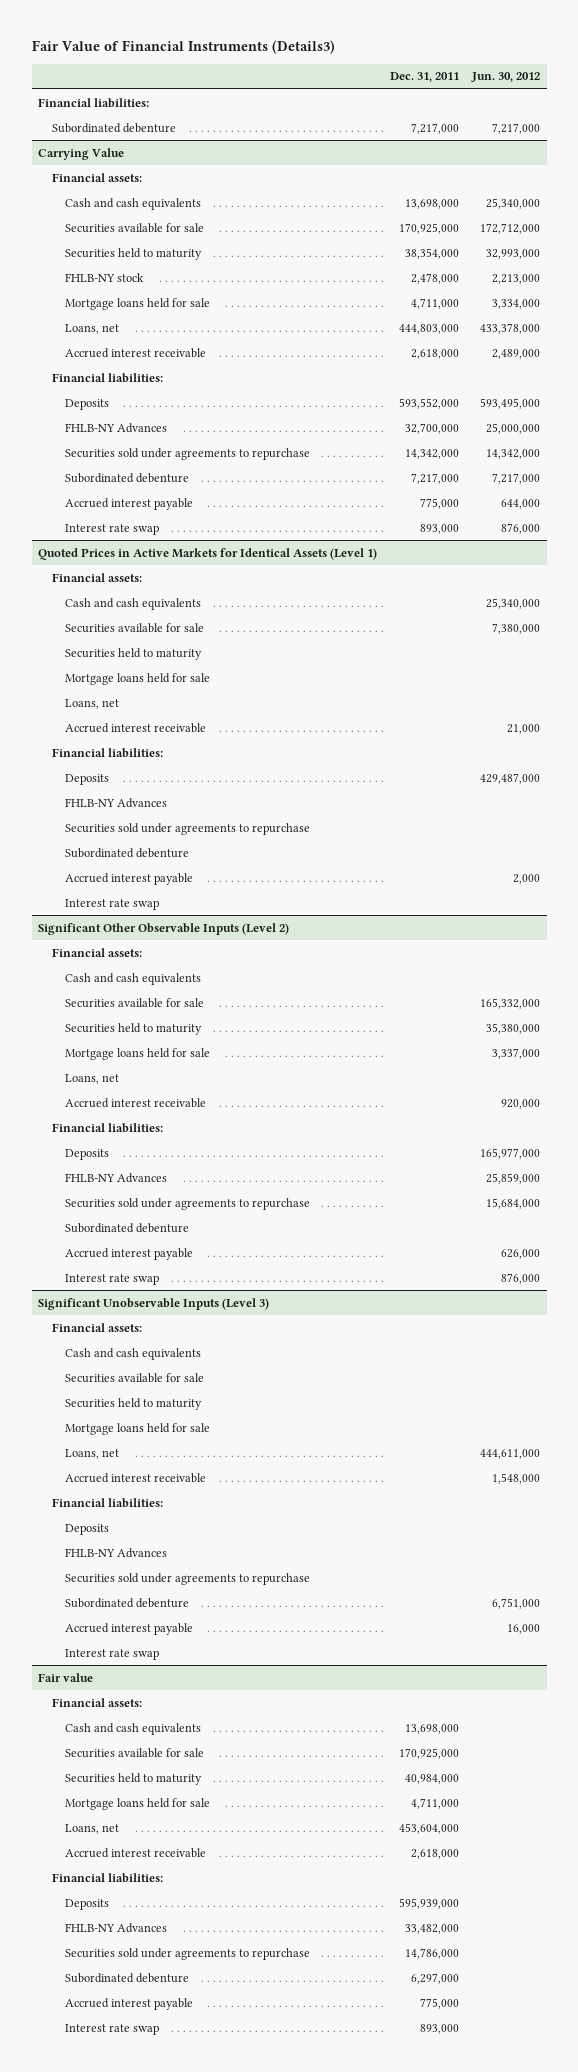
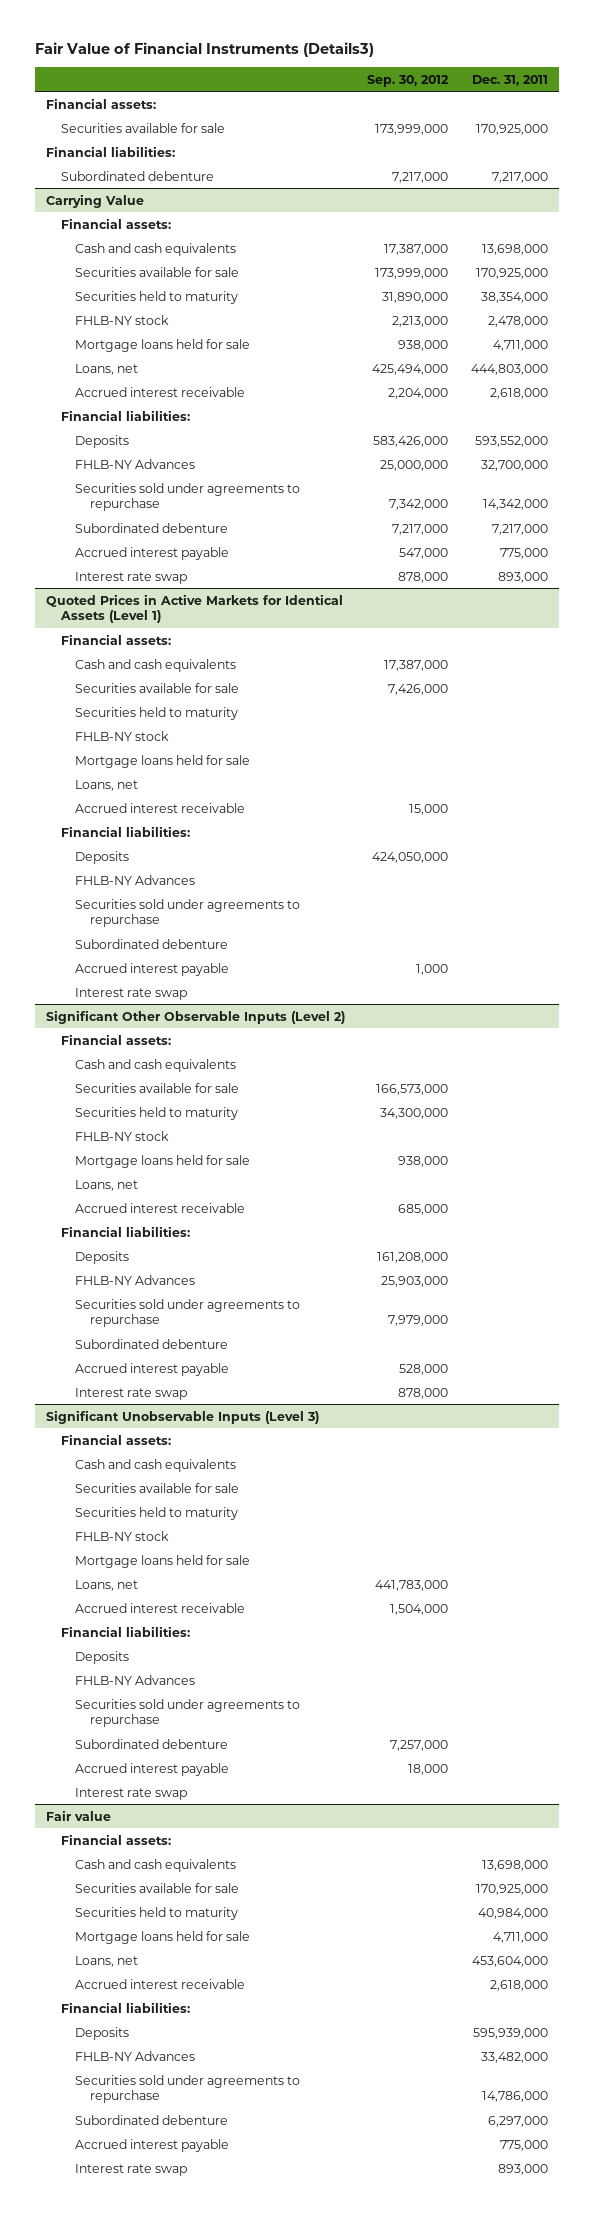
- | Dec. 31, 2011 | Jun. 30, 2012
+ | Sep. 30, 2012 | Dec. 31, 2011
+ Financial assets:
+ Securities available for sale | 173,999,000 | 170,925,000
@ Quoted Prices in Active Markets for Identical Assets (Level 1)
+ FHLB-NY stock
@ Significant Other Observable Inputs (Level 2)
+ FHLB-NY stock
@ Significant Unobservable Inputs (Level 3)
+ FHLB-NY stock

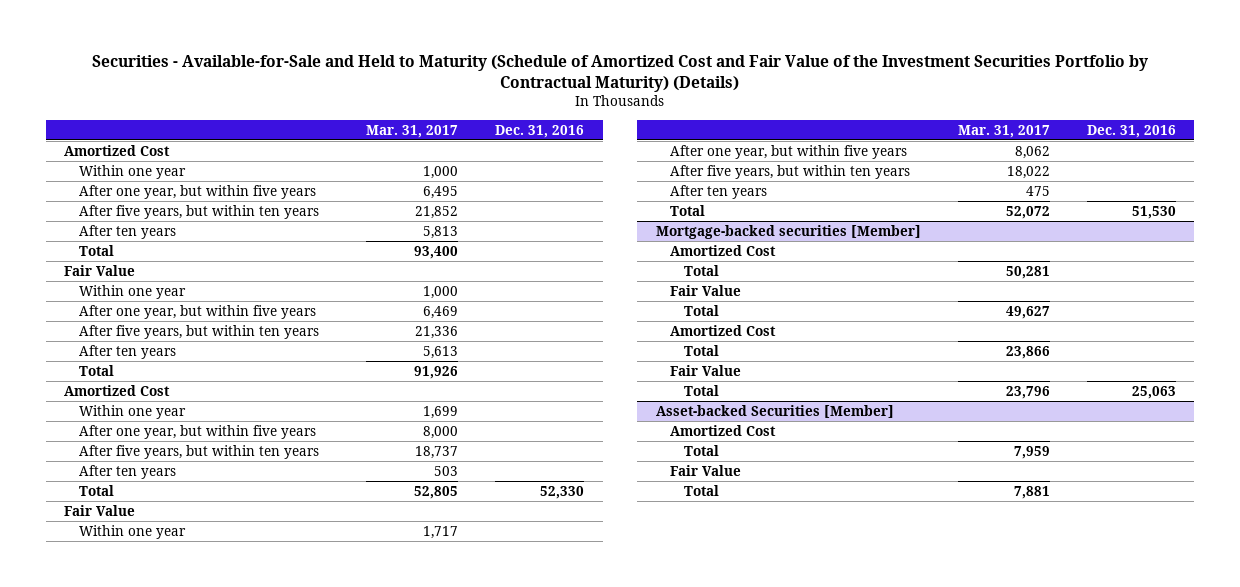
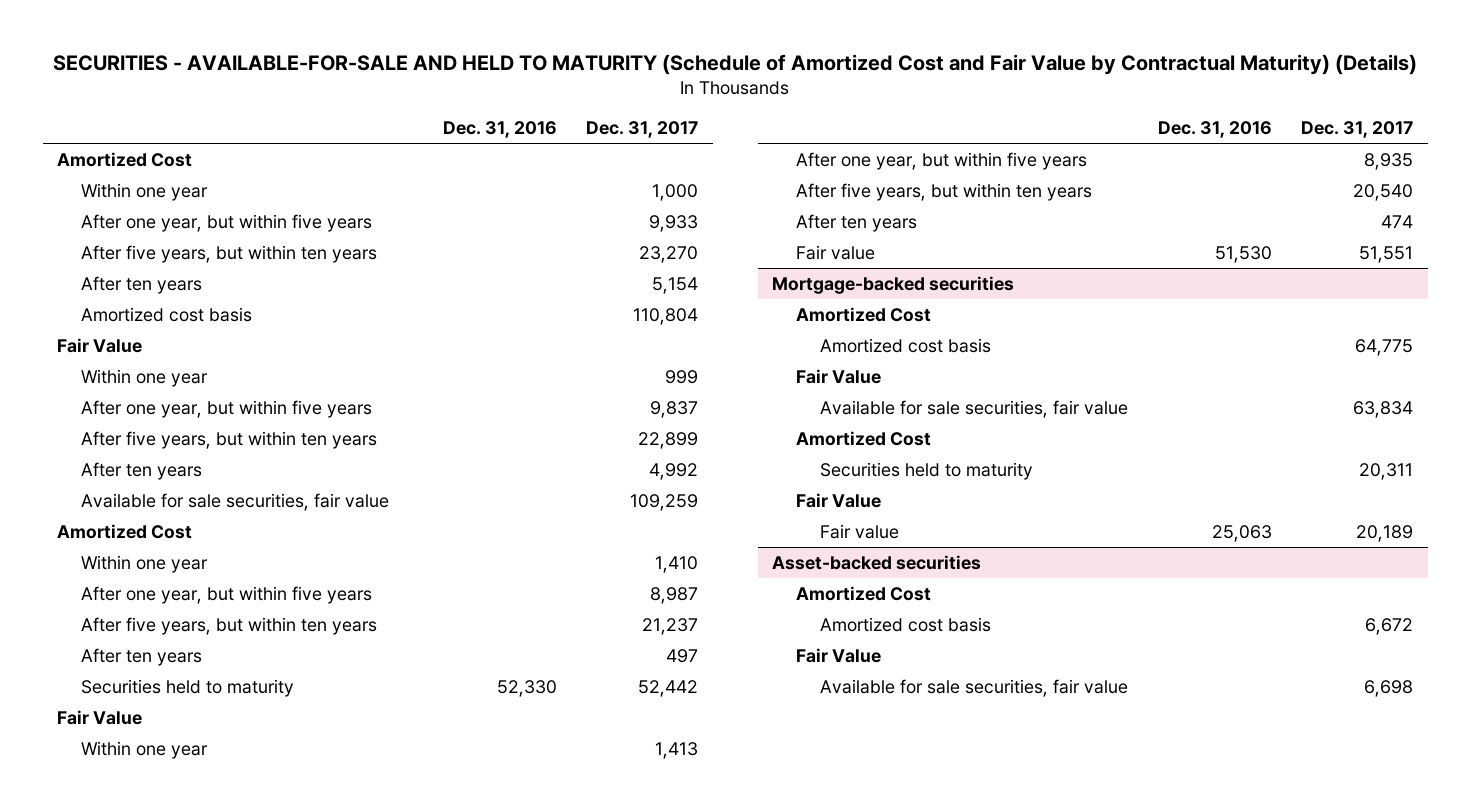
- Securities - Available-for-Sale and Held to Maturity (Schedule of Amortized Cost and Fair Value of the Investment Securities Portfolio by Contractual Maturity) (Details)
+ SECURITIES - AVAILABLE-FOR-SALE AND HELD TO MATURITY (Schedule of Amortized Cost and Fair Value by Contractual Maturity) (Details)
- | Mar. 31, 2017 | Dec. 31, 2016
+ | Dec. 31, 2016 | Dec. 31, 2017
- Total | 93,400 |
+ Amortized cost basis | | 110,804
- Total | 91,926 |
+ Available for sale securities, fair value | | 109,259
- Total | 52,805 | 52,330
+ Securities held to maturity | 52,330 | 52,442
- Total | 52,072 | 51,530
- Mortgage-backed securities [Member]
+ Fair value | 51,530 | 51,551
+ Mortgage-backed securities
- Total | 50,281 |
+ Amortized cost basis | | 64,775
- Total | 49,627 |
+ Available for sale securities, fair value | | 63,834
- Total | 23,866 |
+ Securities held to maturity | | 20,311
- Total | 23,796 | 25,063
- Asset-backed Securities [Member]
+ Fair value | 25,063 | 20,189
+ Asset-backed securities
- Total | 7,959 |
+ Amortized cost basis | | 6,672
- Total | 7,881 |
+ Available for sale securities, fair value | | 6,698

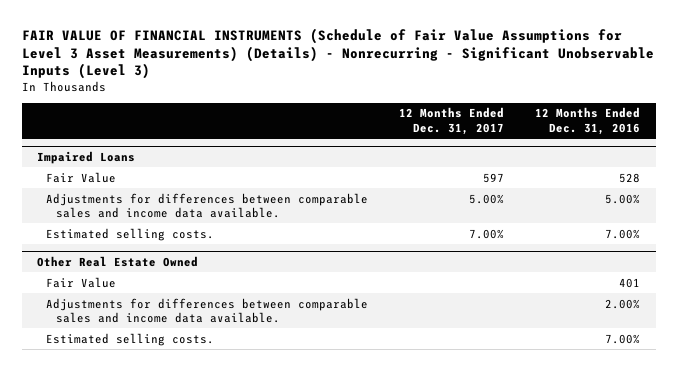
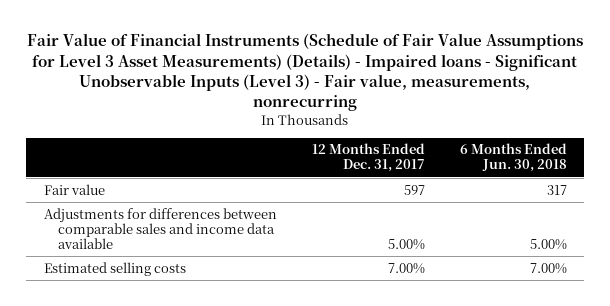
- FAIR VALUE OF FINANCIAL INSTRUMENTS (Schedule of Fair Value Assumptions for Level 3 Asset Measurements) (Details) - Nonrecurring - Significant Unobservable Inputs (Level 3)
+ Fair Value of Financial Instruments (Schedule of Fair Value Assumptions for Level 3 Asset Measurements) (Details) - Impaired loans - Significant Unobservable Inputs (Level 3) - Fair value, measurements, nonrecurring
- | 12 Months Ended Dec. 31, 2017 | 12 Months Ended Dec. 31, 2016
+ | 12 Months Ended Dec. 31, 2017 | 6 Months Ended Jun. 30, 2018
- Impaired Loans
- Fair Value | 597 | 528
- Adjustments for differences between comparable sales and income data available. | 5.00% | 5.00%
- Estimated selling costs. | 7.00% | 7.00%
- Other Real Estate Owned
- Fair Value | | 401
- Adjustments for differences between comparable sales and income data available. | | 2.00%
- Estimated selling costs. | | 7.00%
+ Fair value | 597 | 317
+ Adjustments for differences between comparable sales and income data available | 5.00% | 5.00%
+ Estimated selling costs | 7.00% | 7.00%

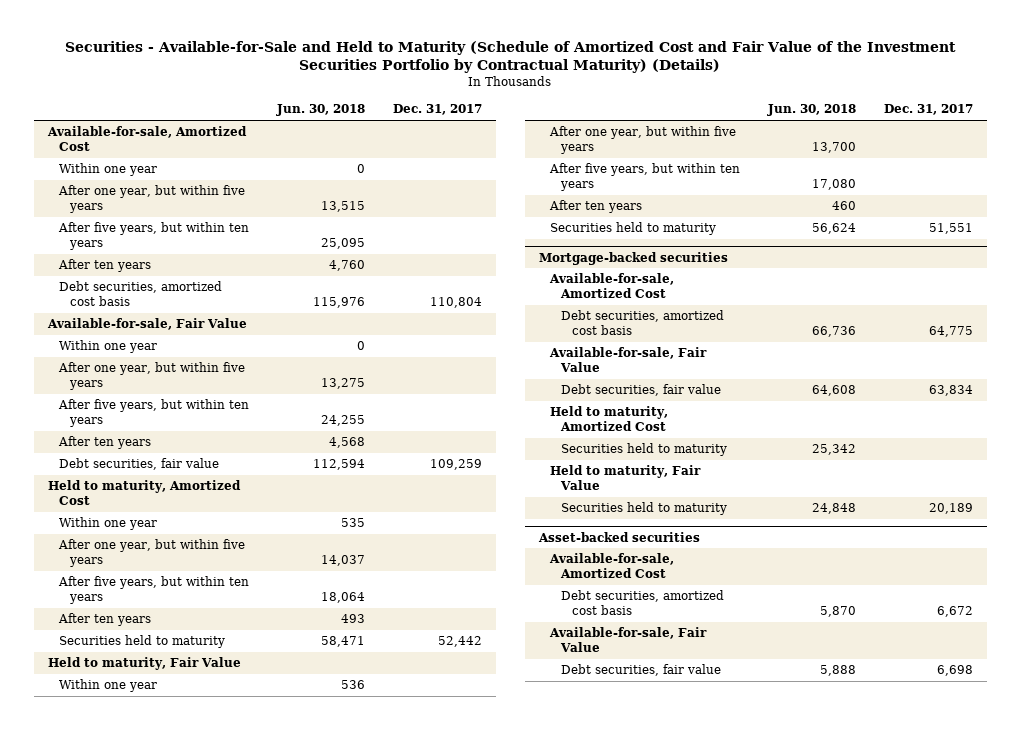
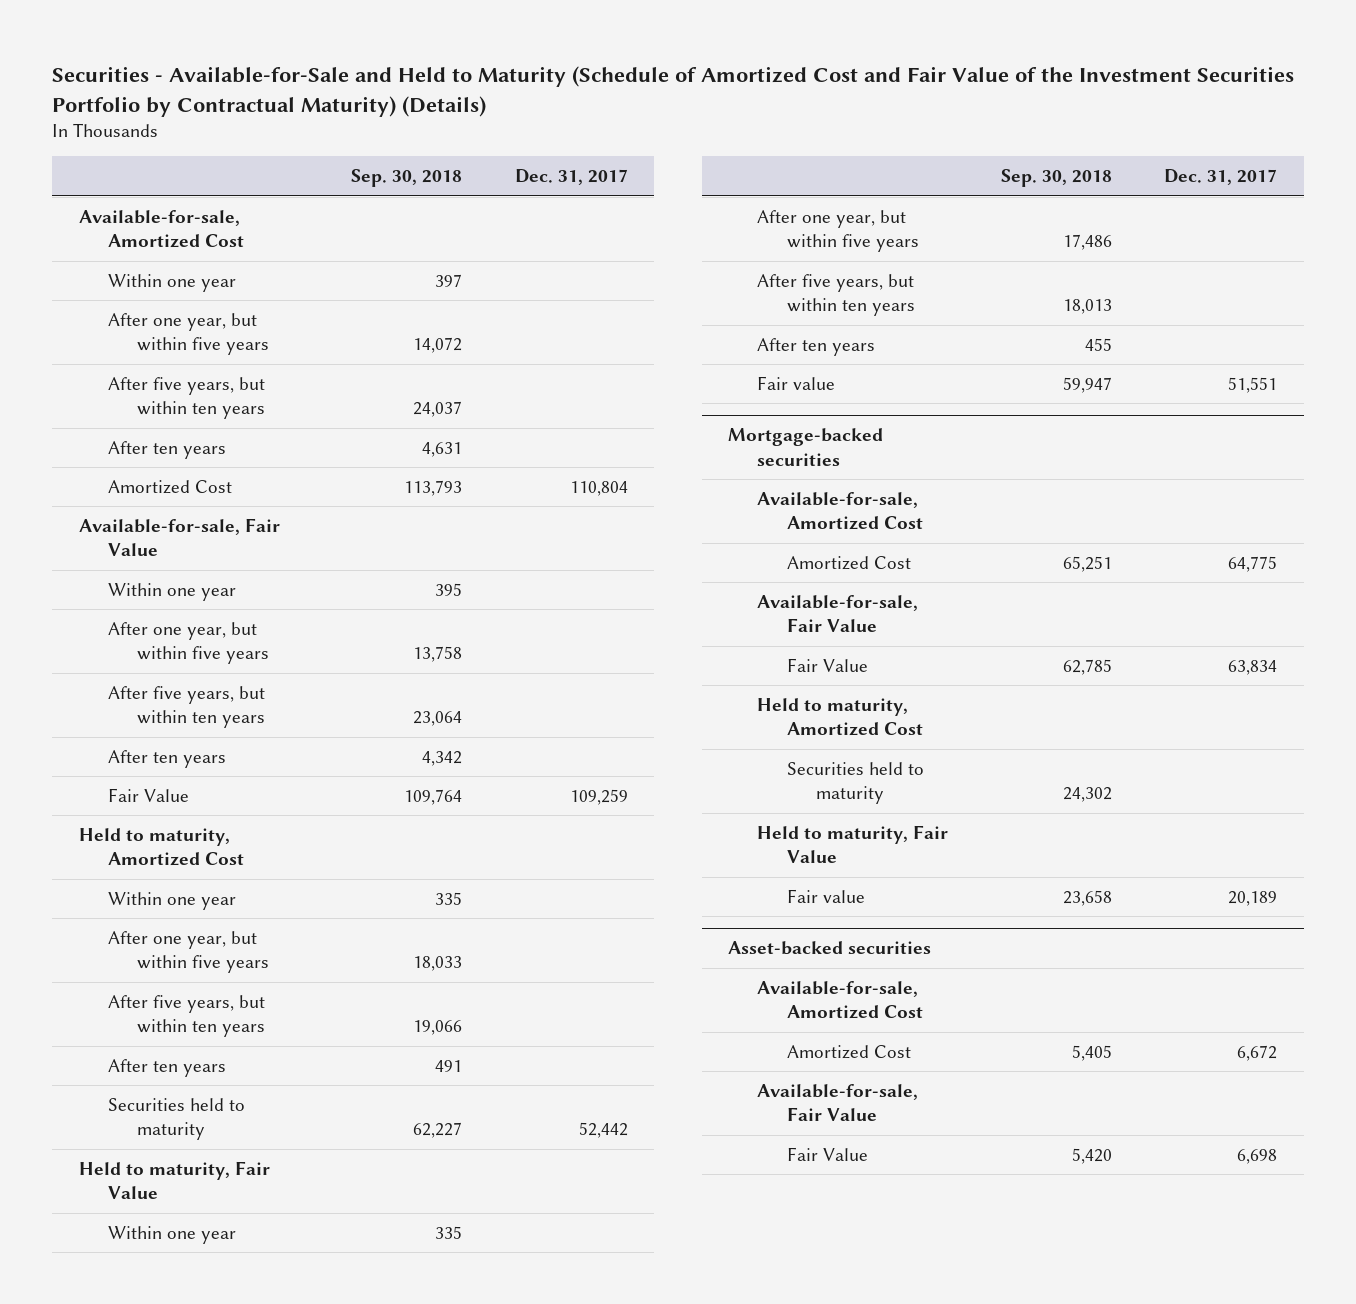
- | Jun. 30, 2018 | Dec. 31, 2017
+ | Sep. 30, 2018 | Dec. 31, 2017
- Debt securities, amortized cost basis | 115,976 | 110,804
+ Amortized Cost | 113,793 | 110,804
- Debt securities, fair value | 112,594 | 109,259
+ Fair Value | 109,764 | 109,259
- Securities held to maturity | 56,624 | 51,551
+ Fair value | 59,947 | 51,551
@ Mortgage-backed securities
- Debt securities, amortized cost basis | 66,736 | 64,775
+ Amortized Cost | 65,251 | 64,775
- Debt securities, fair value | 64,608 | 63,834
+ Fair Value | 62,785 | 63,834
- Securities held to maturity | 24,848 | 20,189
+ Fair value | 23,658 | 20,189
@ Asset-backed securities
- Debt securities, amortized cost basis | 5,870 | 6,672
+ Amortized Cost | 5,405 | 6,672
- Debt securities, fair value | 5,888 | 6,698
+ Fair Value | 5,420 | 6,698

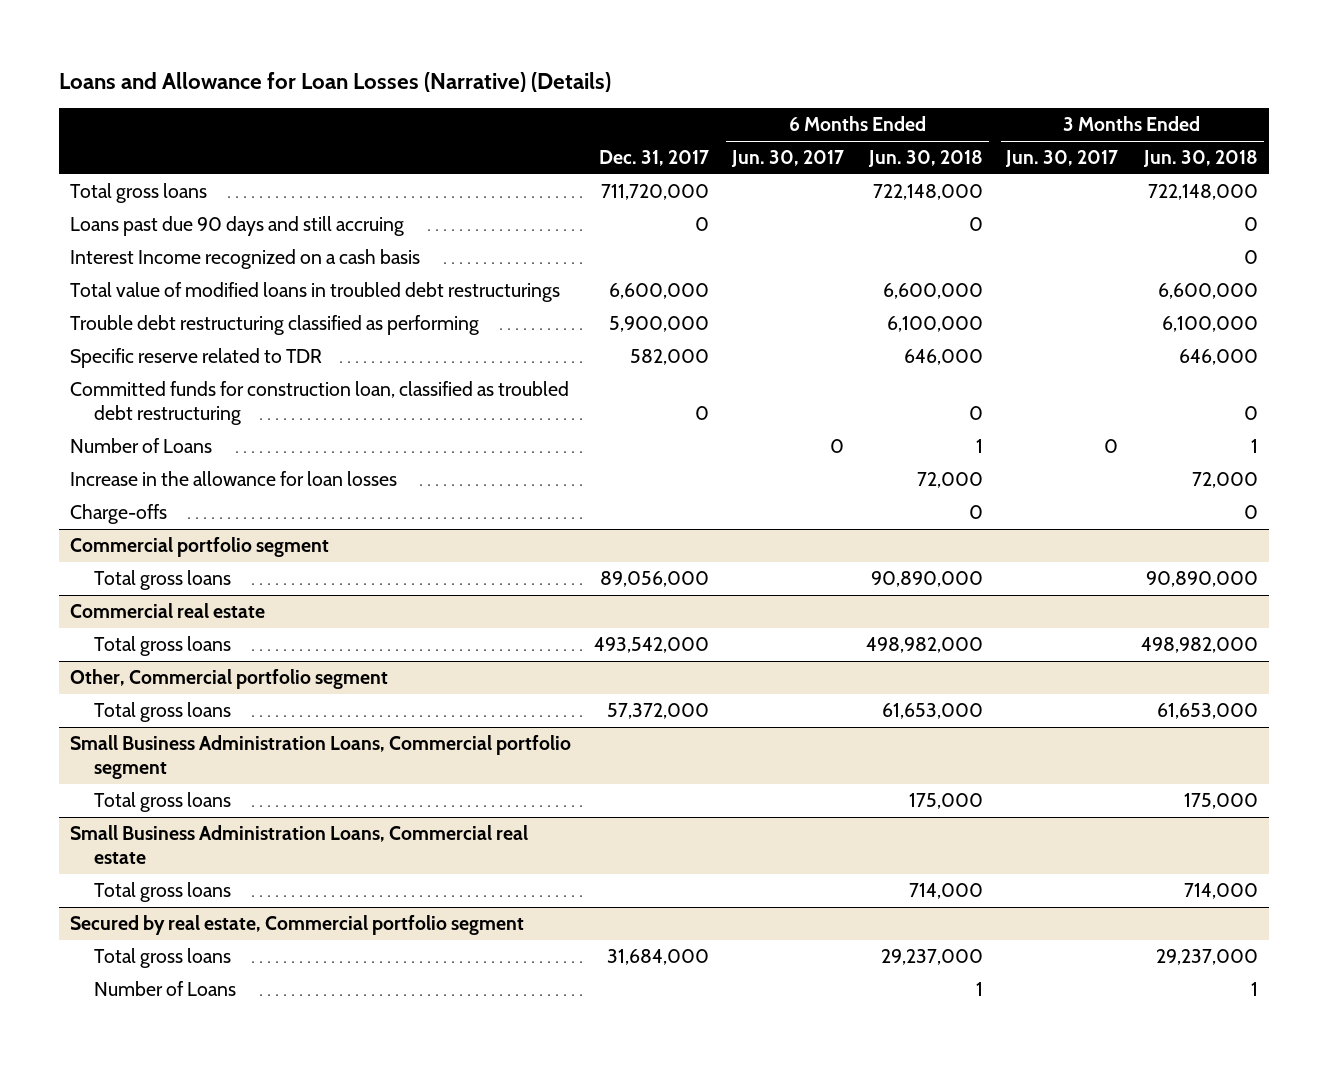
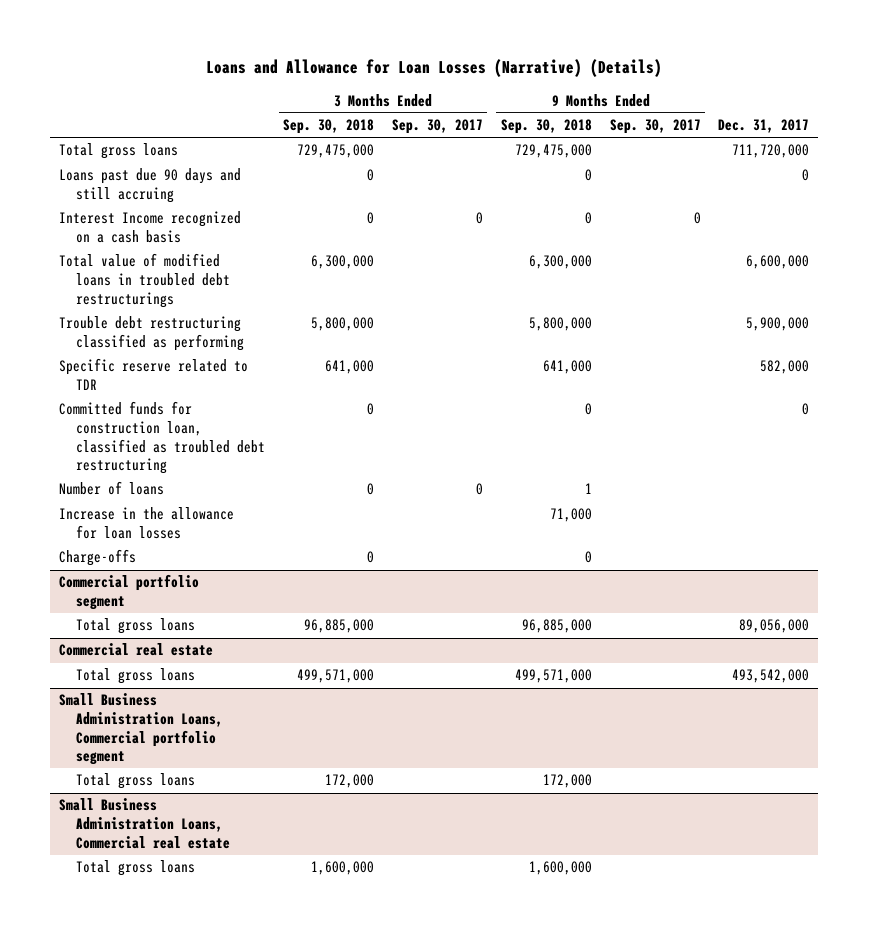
- | Dec. 31, 2017 | 6 Months Ended Jun. 30, 2017 | 6 Months Ended Jun. 30, 2018 | 3 Months Ended Jun. 30, 2017 | 3 Months Ended Jun. 30, 2018
+ | 3 Months Ended Sep. 30, 2018 | 3 Months Ended Sep. 30, 2017 | 9 Months Ended Sep. 30, 2018 | 9 Months Ended Sep. 30, 2017 | Dec. 31, 2017
- Number of Loans | | 0 | 1 | 0 | 1
+ Number of loans | 0 | 0 | 1 | |
- Other, Commercial portfolio segment
- Total gross loans | 57,372,000 | | 61,653,000 | | 61,653,000
- Secured by real estate, Commercial portfolio segment
- Total gross loans | 31,684,000 | | 29,237,000 | | 29,237,000
- Number of Loans | | | 1 | | 1

